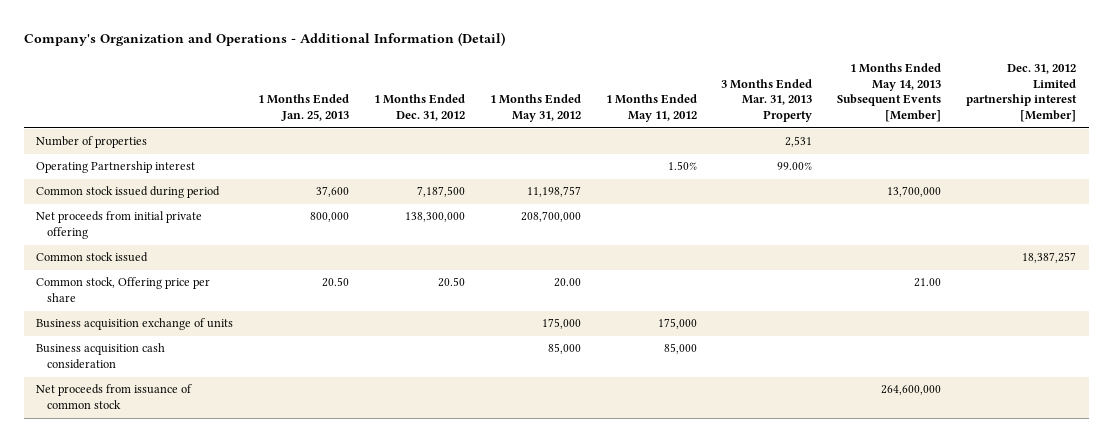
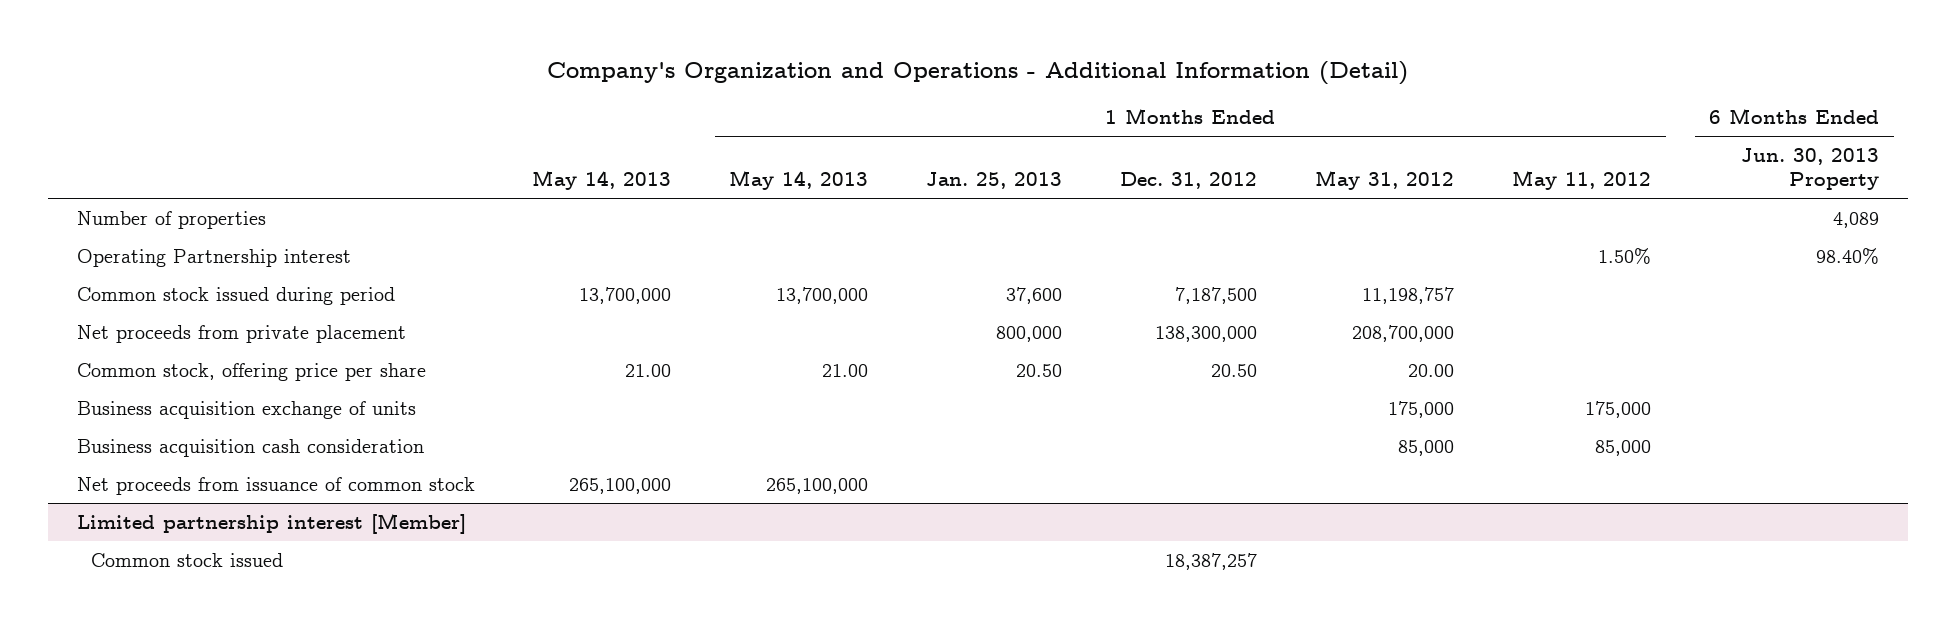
- | 1 Months Ended Jan. 25, 2013 | 1 Months Ended Dec. 31, 2012 | 1 Months Ended May 31, 2012 | 1 Months Ended May 11, 2012 | 3 Months Ended Mar. 31, 2013 Property | 1 Months Ended May 14, 2013 Subsequent Events [Member] | Dec. 31, 2012 Limited partnership interest [Member]
+ | May 14, 2013 | 1 Months Ended May 14, 2013 | 1 Months Ended Jan. 25, 2013 | 1 Months Ended Dec. 31, 2012 | 1 Months Ended May 31, 2012 | 1 Months Ended May 11, 2012 | 6 Months Ended Jun. 30, 2013 Property
- Net proceeds from initial private offering | 800,000 | 138,300,000 | 208,700,000 | | | |
- Common stock issued | | | | | | | 18,387,257
- Common stock, Offering price per share | 20.50 | 20.50 | 20.00 | | | 21.00 |
+ Net proceeds from private placement | | | 800,000 | 138,300,000 | 208,700,000 | |
+ Common stock, offering price per share | 21.00 | 21.00 | 20.50 | 20.50 | 20.00 | |
+ Limited partnership interest [Member]
+ Common stock issued | | | | 18,387,257 | | |

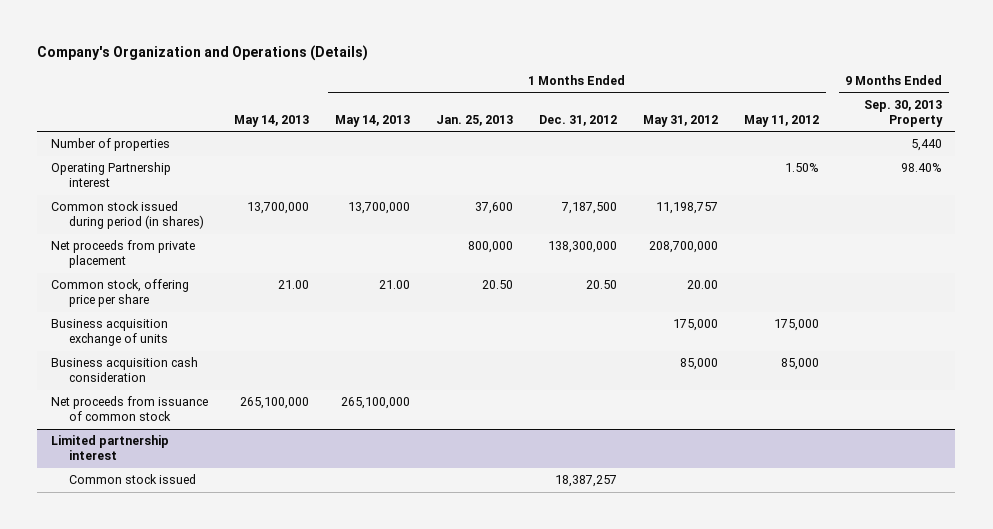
- Company's Organization and Operations - Additional Information (Detail)
+ Company's Organization and Operations (Details)
- | May 14, 2013 | 1 Months Ended May 14, 2013 | 1 Months Ended Jan. 25, 2013 | 1 Months Ended Dec. 31, 2012 | 1 Months Ended May 31, 2012 | 1 Months Ended May 11, 2012 | 6 Months Ended Jun. 30, 2013 Property
+ | May 14, 2013 | 1 Months Ended May 14, 2013 | 1 Months Ended Jan. 25, 2013 | 1 Months Ended Dec. 31, 2012 | 1 Months Ended May 31, 2012 | 1 Months Ended May 11, 2012 | 9 Months Ended Sep. 30, 2013 Property
- Common stock issued during period | 13,700,000 | 13,700,000 | 37,600 | 7,187,500 | 11,198,757 | |
+ Common stock issued during period (in shares) | 13,700,000 | 13,700,000 | 37,600 | 7,187,500 | 11,198,757 | |
- Limited partnership interest [Member]
+ Limited partnership interest

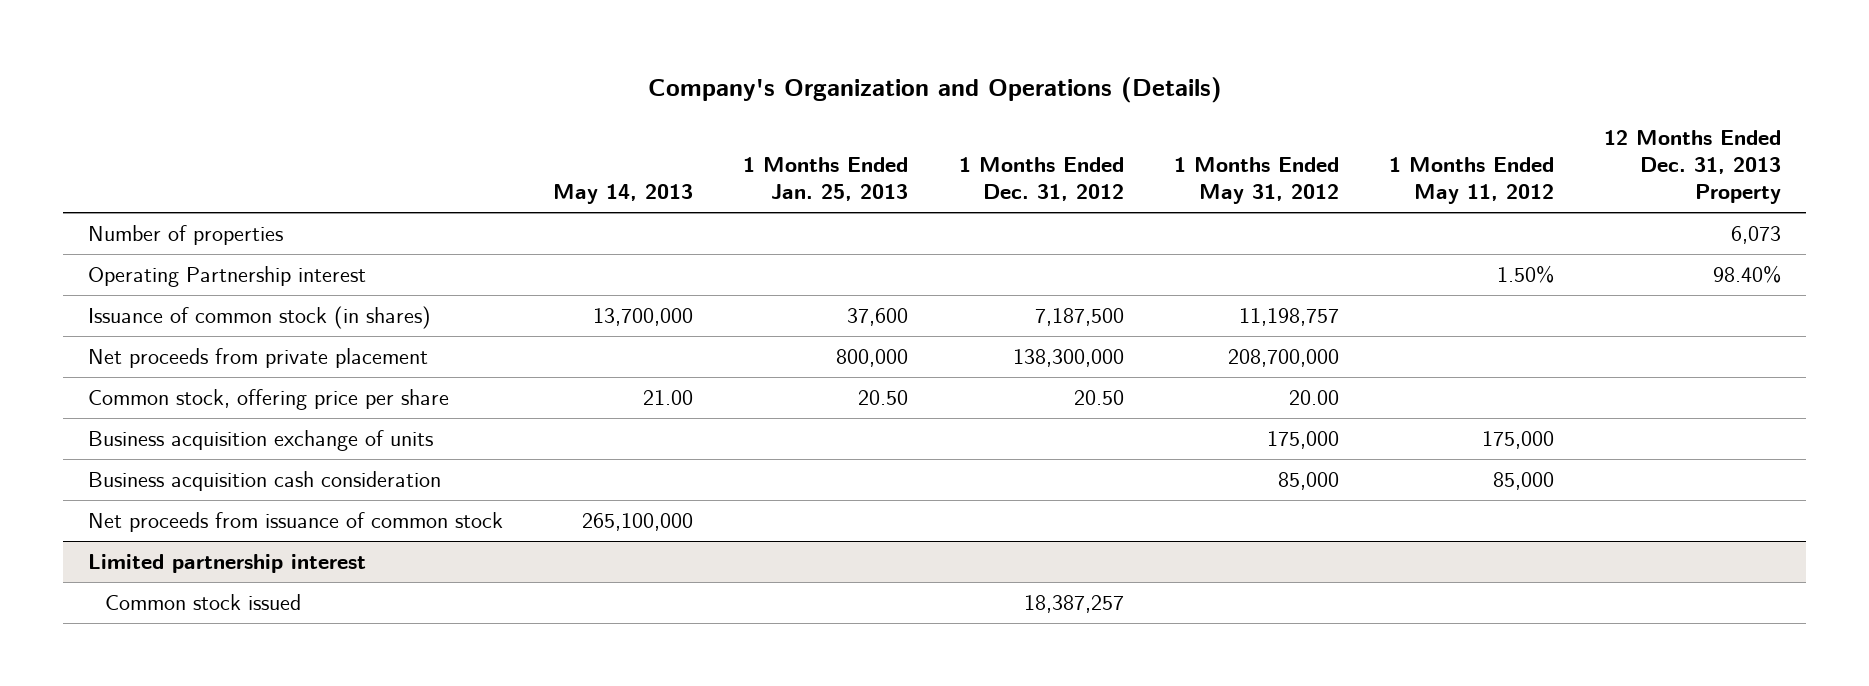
- | May 14, 2013 | 1 Months Ended May 14, 2013 | 1 Months Ended Jan. 25, 2013 | 1 Months Ended Dec. 31, 2012 | 1 Months Ended May 31, 2012 | 1 Months Ended May 11, 2012 | 9 Months Ended Sep. 30, 2013 Property
+ | May 14, 2013 | 1 Months Ended Jan. 25, 2013 | 1 Months Ended Dec. 31, 2012 | 1 Months Ended May 31, 2012 | 1 Months Ended May 11, 2012 | 12 Months Ended Dec. 31, 2013 Property
- Common stock issued during period (in shares) | 13,700,000 | 13,700,000 | 37,600 | 7,187,500 | 11,198,757 | |
+ Issuance of common stock (in shares) | 13,700,000 | 37,600 | 7,187,500 | 11,198,757 | |

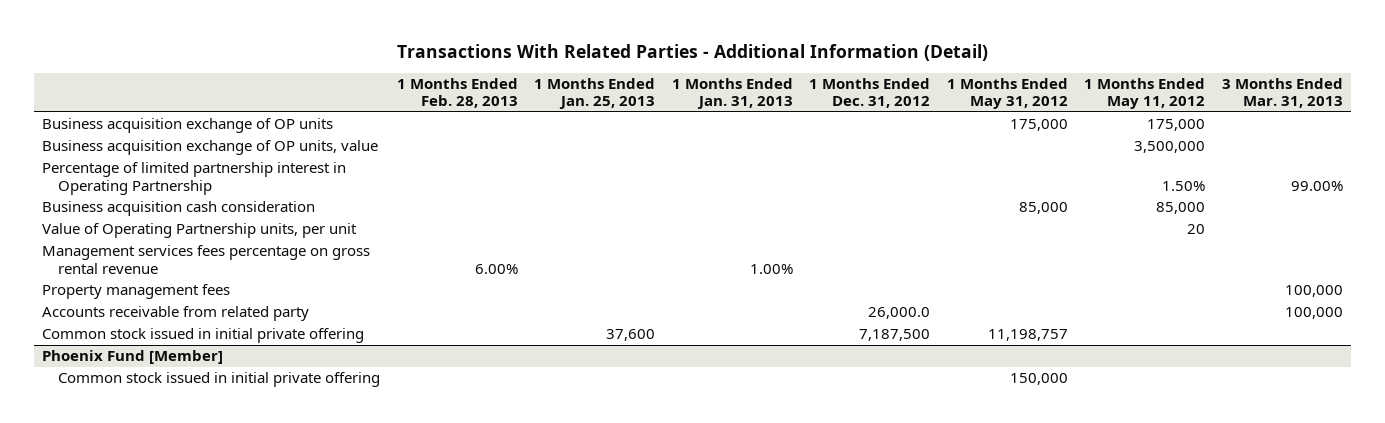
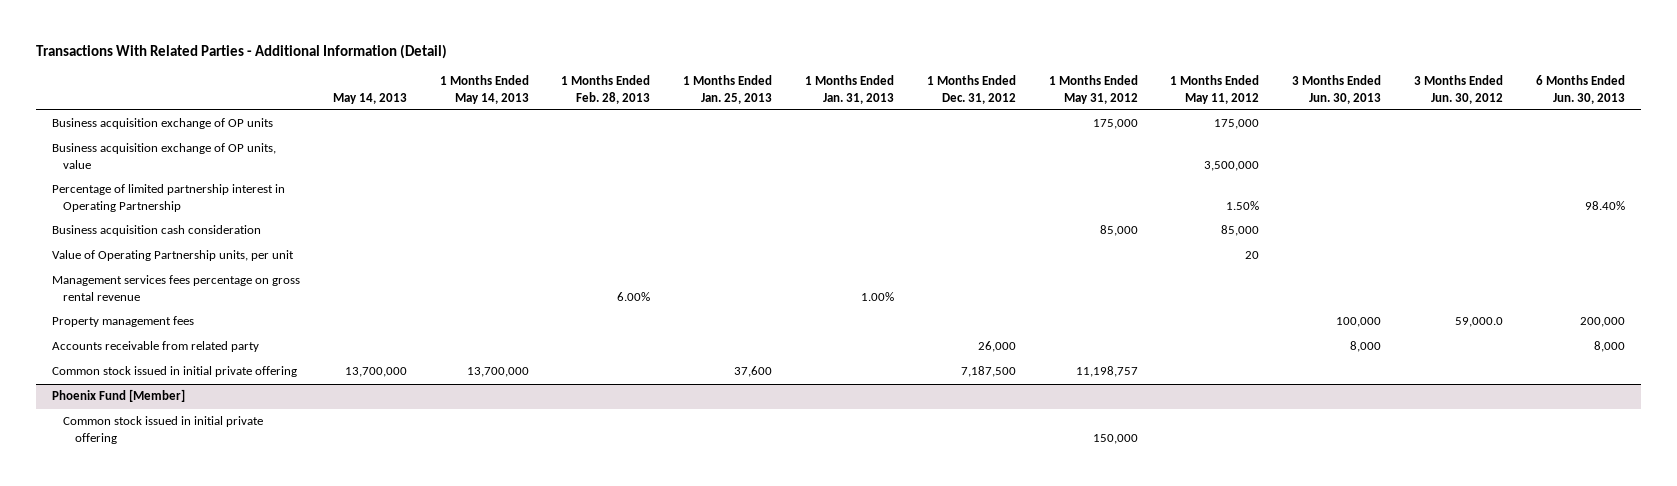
- | 1 Months Ended Feb. 28, 2013 | 1 Months Ended Jan. 25, 2013 | 1 Months Ended Jan. 31, 2013 | 1 Months Ended Dec. 31, 2012 | 1 Months Ended May 31, 2012 | 1 Months Ended May 11, 2012 | 3 Months Ended Mar. 31, 2013
+ | May 14, 2013 | 1 Months Ended May 14, 2013 | 1 Months Ended Feb. 28, 2013 | 1 Months Ended Jan. 25, 2013 | 1 Months Ended Jan. 31, 2013 | 1 Months Ended Dec. 31, 2012 | 1 Months Ended May 31, 2012 | 1 Months Ended May 11, 2012 | 3 Months Ended Jun. 30, 2013 | 3 Months Ended Jun. 30, 2012 | 6 Months Ended Jun. 30, 2013
- Accounts receivable from related party | | | | 26,000.0 | | | 100,000
+ Accounts receivable from related party | | | | | | 26,000 | | | 8,000 | | 8,000

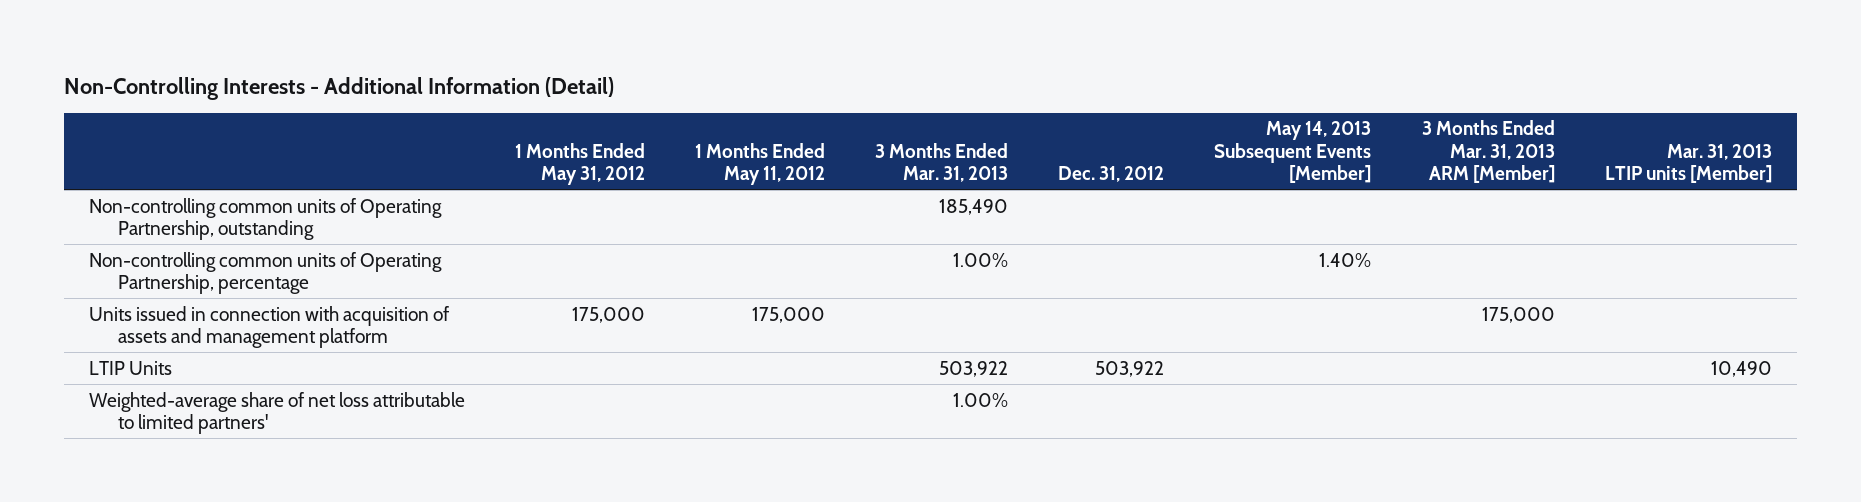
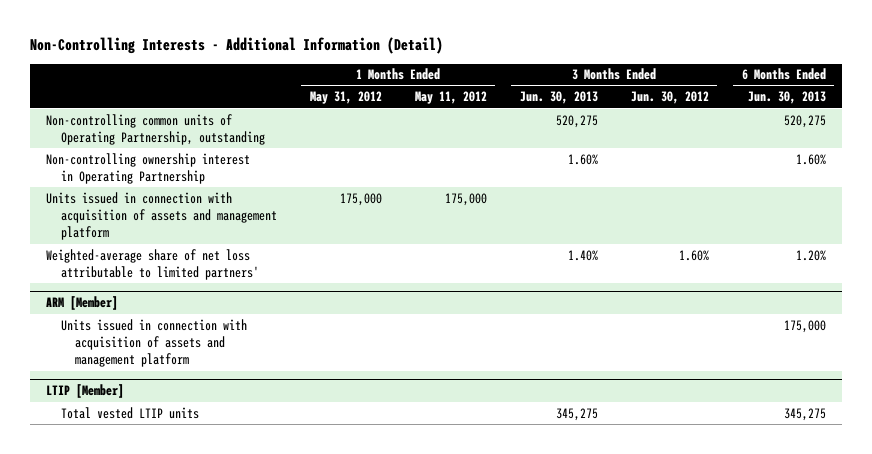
- | 1 Months Ended May 31, 2012 | 1 Months Ended May 11, 2012 | 3 Months Ended Mar. 31, 2013 | Dec. 31, 2012 | May 14, 2013 Subsequent Events [Member] | 3 Months Ended Mar. 31, 2013 ARM [Member] | Mar. 31, 2013 LTIP units [Member]
+ | 1 Months Ended May 31, 2012 | 1 Months Ended May 11, 2012 | 3 Months Ended Jun. 30, 2013 | 3 Months Ended Jun. 30, 2012 | 6 Months Ended Jun. 30, 2013
- Non-controlling common units of Operating Partnership, percentage | | | 1.00% | | 1.40% | |
+ Non-controlling ownership interest in Operating Partnership | | | 1.60% | | 1.60%
- LTIP Units | | | 503,922 | 503,922 | | | 10,490
+ ARM [Member]
+ Units issued in connection with acquisition of assets and management platform | | | | | 175,000
+ LTIP [Member]
+ Total vested LTIP units | | | 345,275 | | 345,275

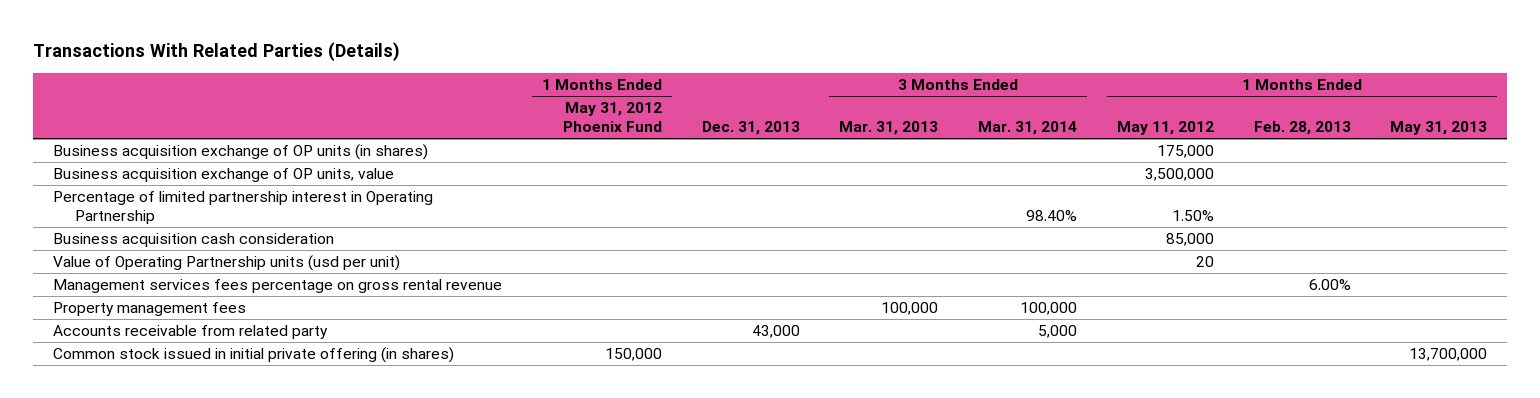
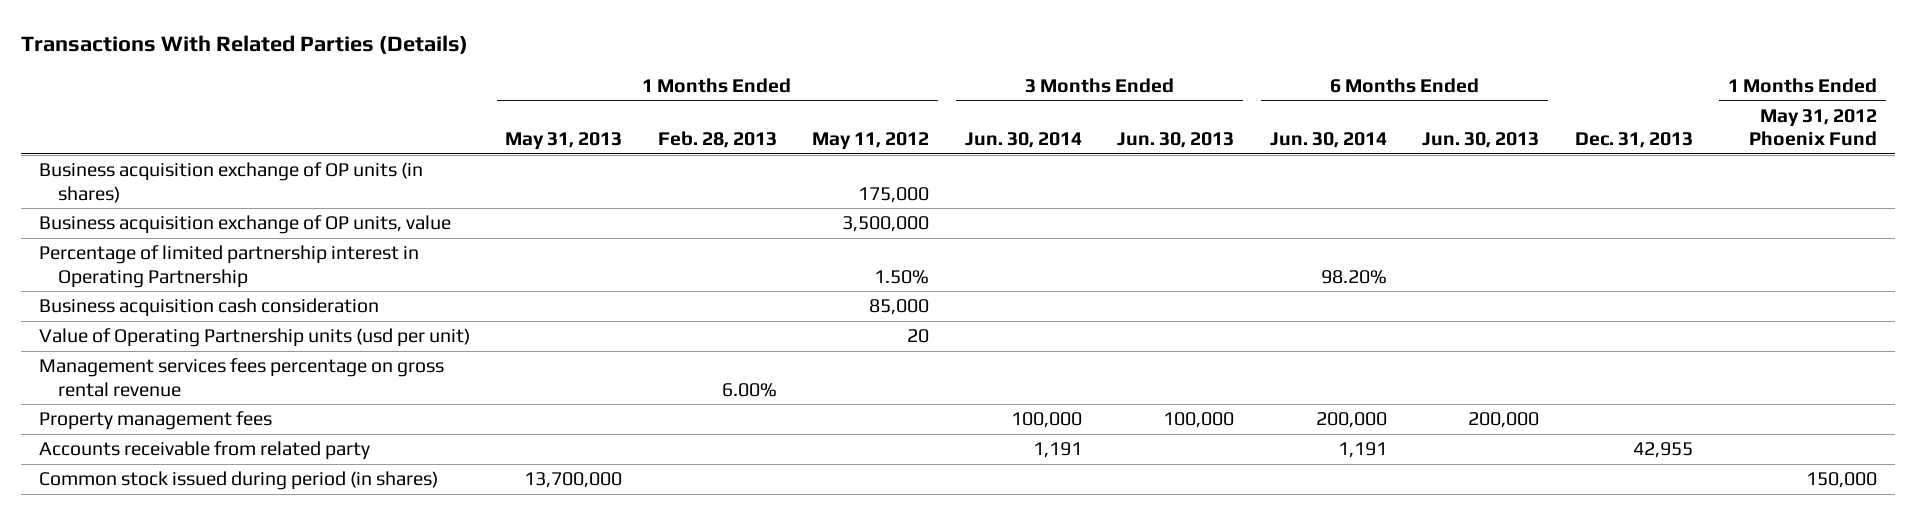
- | 1 Months Ended May 31, 2012 Phoenix Fund | Dec. 31, 2013 | 3 Months Ended Mar. 31, 2013 | 3 Months Ended Mar. 31, 2014 | 1 Months Ended May 11, 2012 | 1 Months Ended Feb. 28, 2013 | 1 Months Ended May 31, 2013
+ | 1 Months Ended May 31, 2013 | 1 Months Ended Feb. 28, 2013 | 1 Months Ended May 11, 2012 | 3 Months Ended Jun. 30, 2014 | 3 Months Ended Jun. 30, 2013 | 6 Months Ended Jun. 30, 2014 | 6 Months Ended Jun. 30, 2013 | Dec. 31, 2013 | 1 Months Ended May 31, 2012 Phoenix Fund
- Accounts receivable from related party | | 43,000 | | 5,000 | | |
- Common stock issued in initial private offering (in shares) | 150,000 | | | | | | 13,700,000
+ Accounts receivable from related party | | | | 1,191 | | 1,191 | | 42,955 |
+ Common stock issued during period (in shares) | 13,700,000 | | | | | | | | 150,000

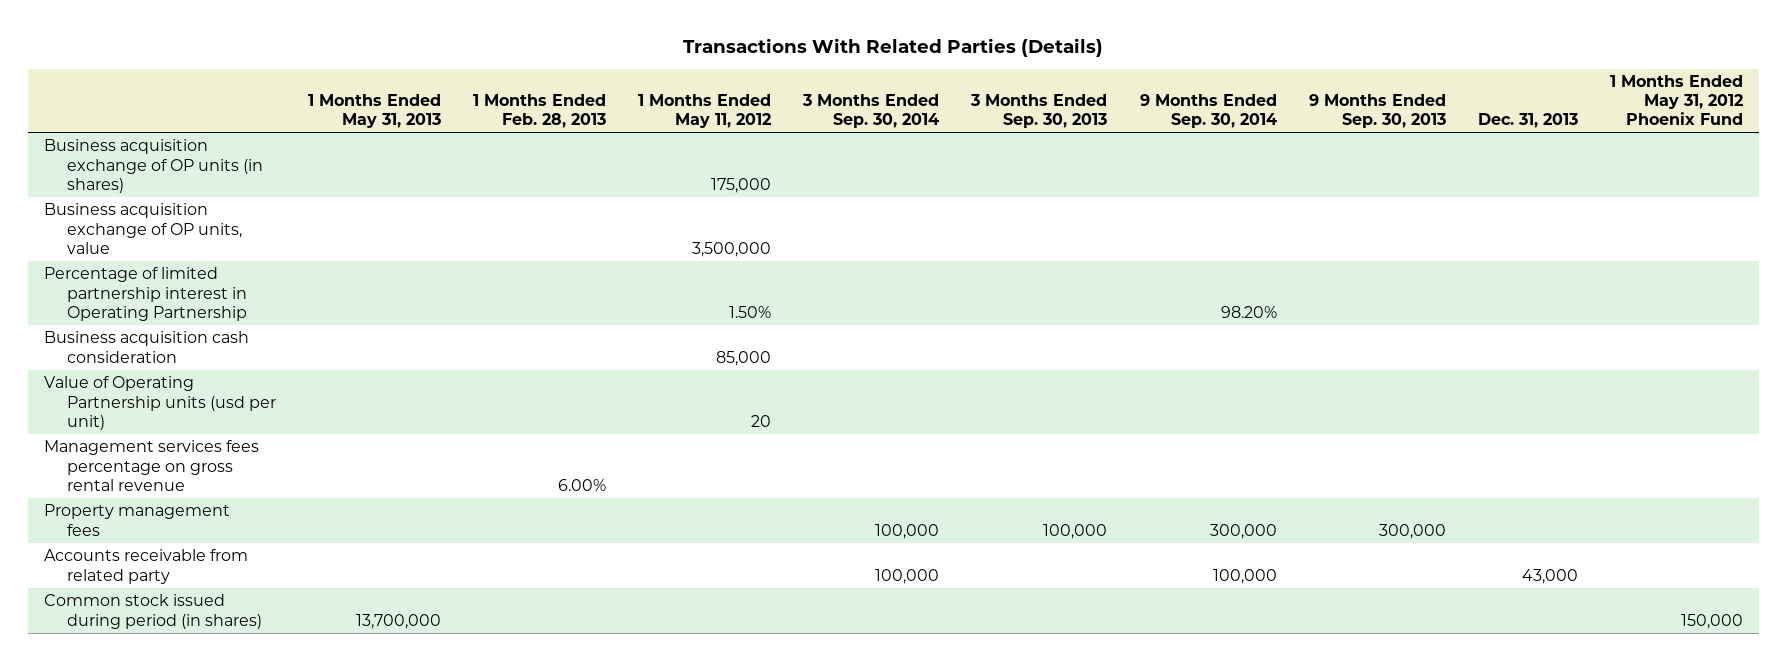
- | 1 Months Ended May 31, 2013 | 1 Months Ended Feb. 28, 2013 | 1 Months Ended May 11, 2012 | 3 Months Ended Jun. 30, 2014 | 3 Months Ended Jun. 30, 2013 | 6 Months Ended Jun. 30, 2014 | 6 Months Ended Jun. 30, 2013 | Dec. 31, 2013 | 1 Months Ended May 31, 2012 Phoenix Fund
+ | 1 Months Ended May 31, 2013 | 1 Months Ended Feb. 28, 2013 | 1 Months Ended May 11, 2012 | 3 Months Ended Sep. 30, 2014 | 3 Months Ended Sep. 30, 2013 | 9 Months Ended Sep. 30, 2014 | 9 Months Ended Sep. 30, 2013 | Dec. 31, 2013 | 1 Months Ended May 31, 2012 Phoenix Fund
- Accounts receivable from related party | | | | 1,191 | | 1,191 | | 42,955 |
+ Accounts receivable from related party | | | | 100,000 | | 100,000 | | 43,000 |

